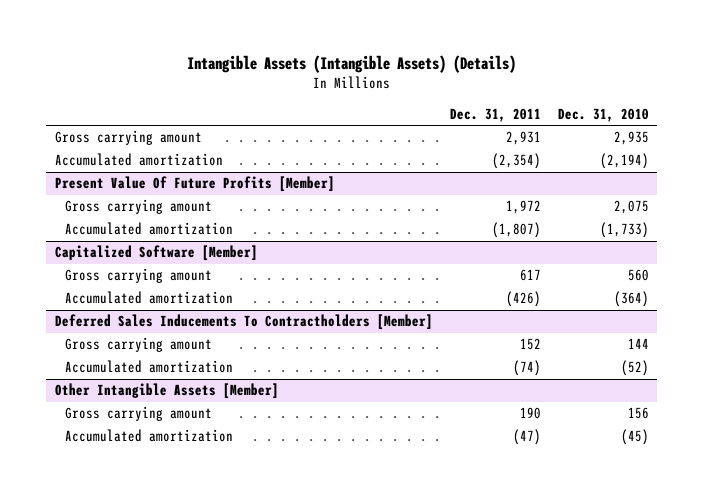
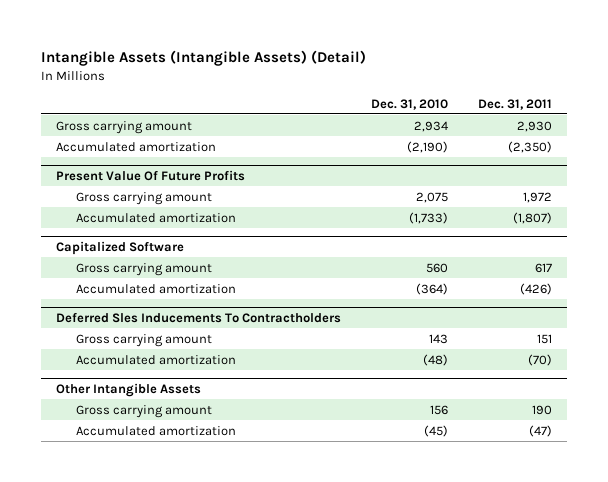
- Intangible Assets (Intangible Assets) (Details)
+ Intangible Assets (Intangible Assets) (Detail)
- | Dec. 31, 2011 | Dec. 31, 2010
+ | Dec. 31, 2010 | Dec. 31, 2011
- Gross carrying amount | 2,931 | 2,935
- Accumulated amortization | (2,354) | (2,194)
- Present Value Of Future Profits [Member]
+ Gross carrying amount | 2,934 | 2,930
+ Accumulated amortization | (2,190) | (2,350)
+ Present Value Of Future Profits
- Capitalized Software [Member]
+ Capitalized Software
- Deferred Sales Inducements To Contractholders [Member]
- Gross carrying amount | 152 | 144
- Accumulated amortization | (74) | (52)
- Other Intangible Assets [Member]
+ Deferred Sles Inducements To Contractholders
+ Gross carrying amount | 143 | 151
+ Accumulated amortization | (48) | (70)
+ Other Intangible Assets

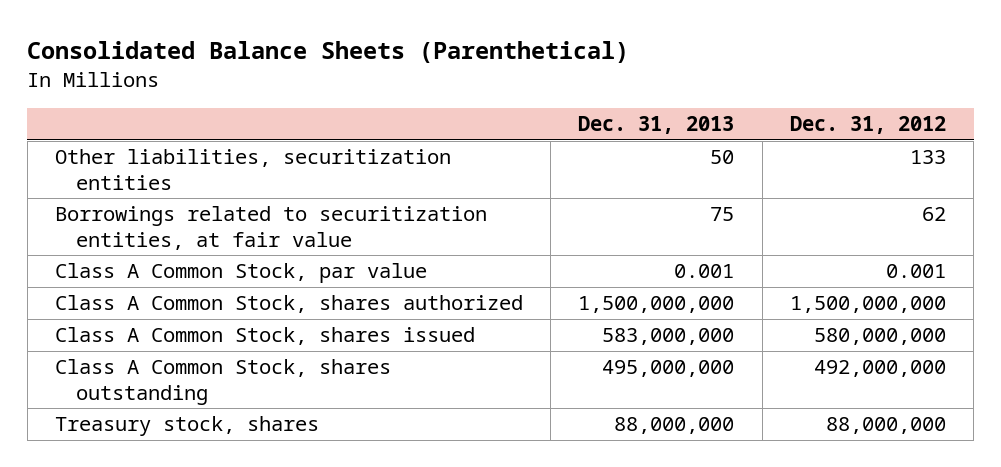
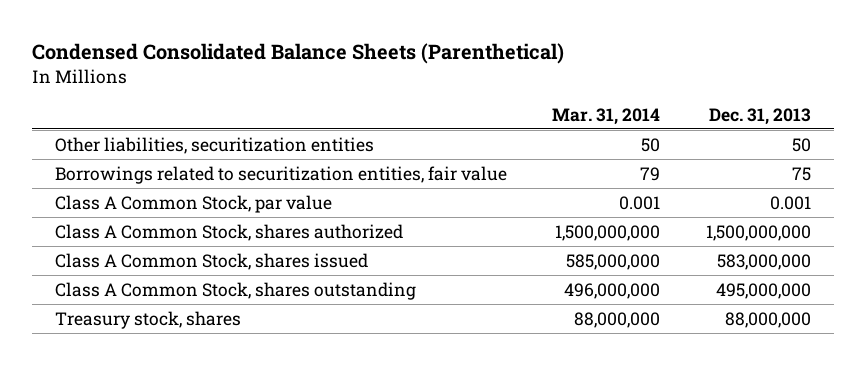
- Consolidated Balance Sheets (Parenthetical)
+ Condensed Consolidated Balance Sheets (Parenthetical)
- | Dec. 31, 2013 | Dec. 31, 2012
+ | Mar. 31, 2014 | Dec. 31, 2013
- Borrowings related to securitization entities, at fair value | 75 | 62
+ Borrowings related to securitization entities, fair value | 79 | 75

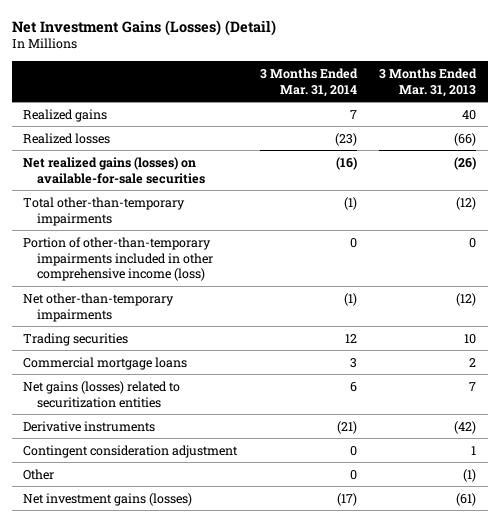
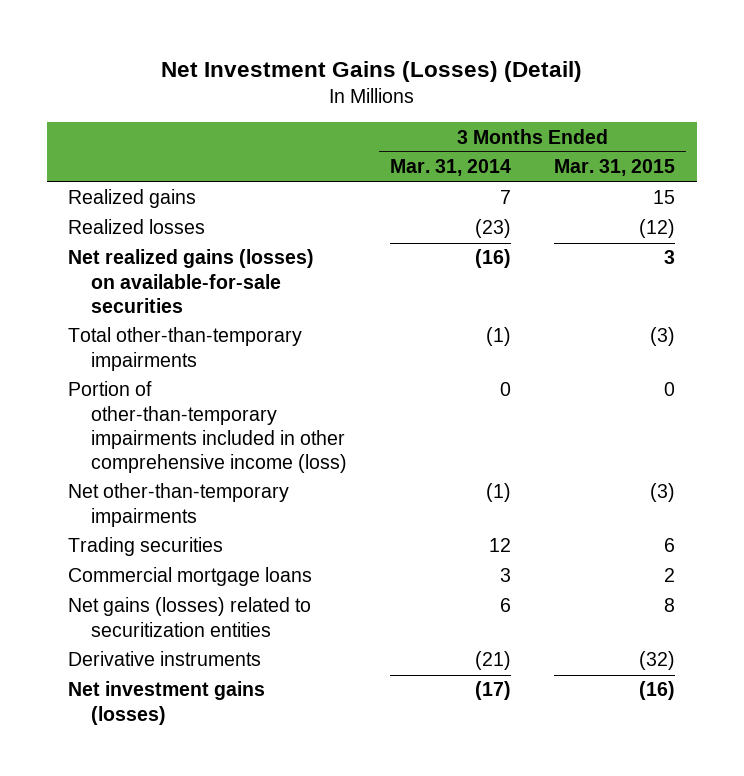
- | 3 Months Ended Mar. 31, 2014 | 3 Months Ended Mar. 31, 2013
+ | 3 Months Ended Mar. 31, 2014 | 3 Months Ended Mar. 31, 2015
- Contingent consideration adjustment | 0 | 1
- Other | 0 | (1)

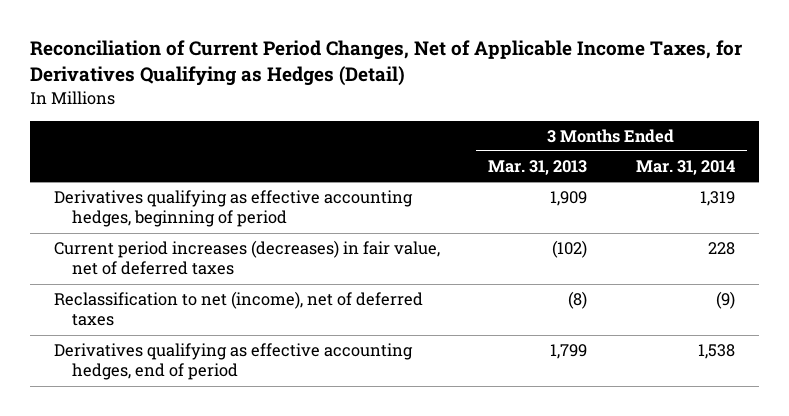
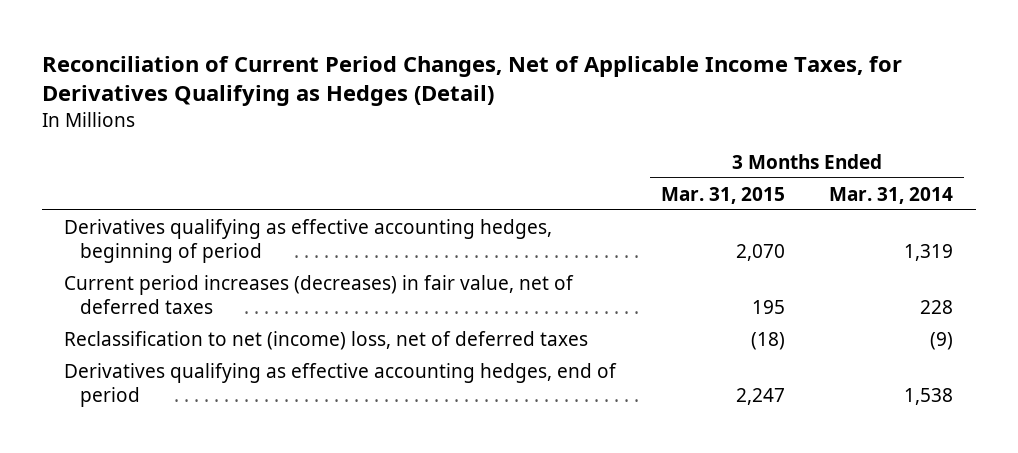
- | 3 Months Ended Mar. 31, 2013 | 3 Months Ended Mar. 31, 2014
+ | 3 Months Ended Mar. 31, 2015 | 3 Months Ended Mar. 31, 2014
- Reclassification to net (income), net of deferred taxes | (8) | (9)
+ Reclassification to net (income) loss, net of deferred taxes | (18) | (9)

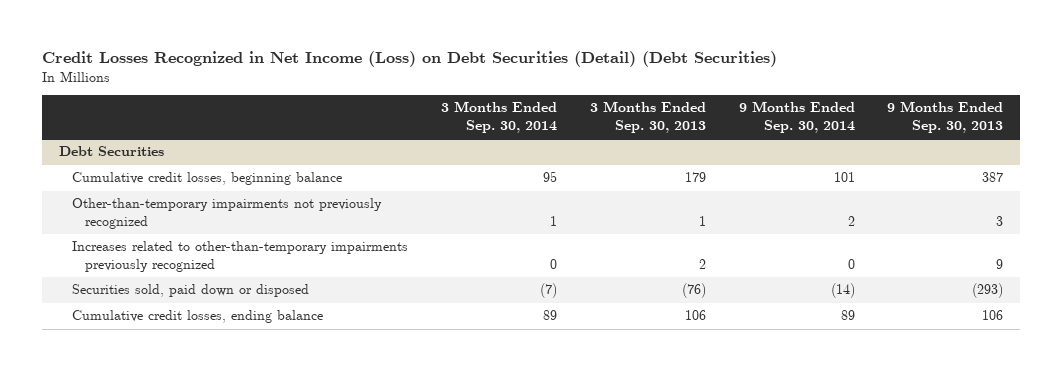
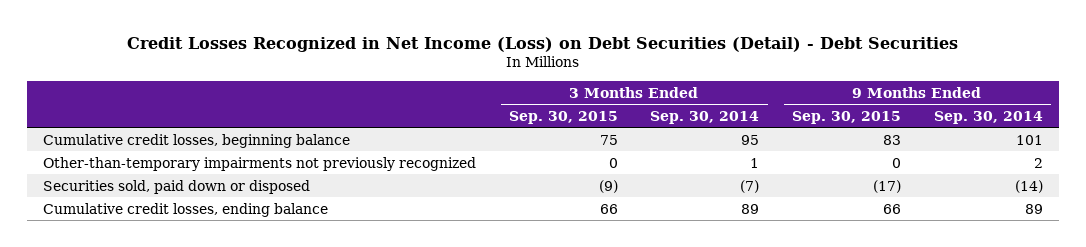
- Credit Losses Recognized in Net Income (Loss) on Debt Securities (Detail) (Debt Securities)
+ Credit Losses Recognized in Net Income (Loss) on Debt Securities (Detail) - Debt Securities
- | 3 Months Ended Sep. 30, 2014 | 3 Months Ended Sep. 30, 2013 | 9 Months Ended Sep. 30, 2014 | 9 Months Ended Sep. 30, 2013
+ | 3 Months Ended Sep. 30, 2015 | 3 Months Ended Sep. 30, 2014 | 9 Months Ended Sep. 30, 2015 | 9 Months Ended Sep. 30, 2014
- Debt Securities
- Increases related to other-than-temporary impairments previously recognized | 0 | 2 | 0 | 9

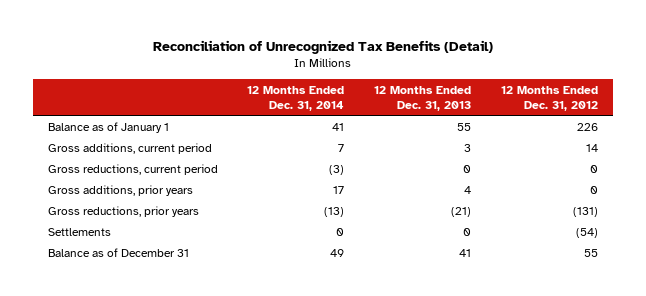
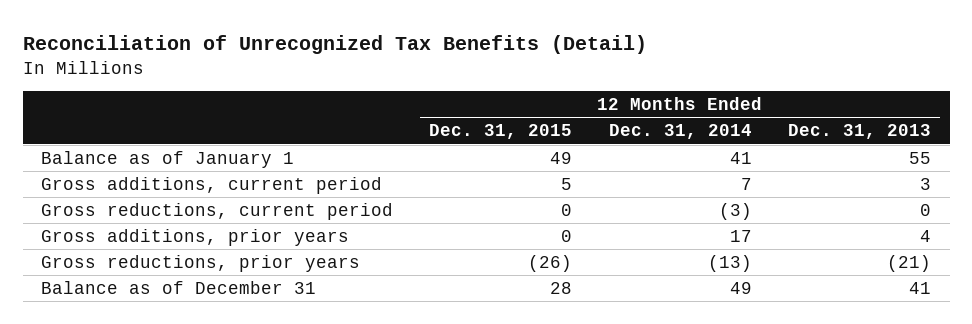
- | 12 Months Ended Dec. 31, 2014 | 12 Months Ended Dec. 31, 2013 | 12 Months Ended Dec. 31, 2012
+ | 12 Months Ended Dec. 31, 2015 | 12 Months Ended Dec. 31, 2014 | 12 Months Ended Dec. 31, 2013
- Settlements | 0 | 0 | (54)

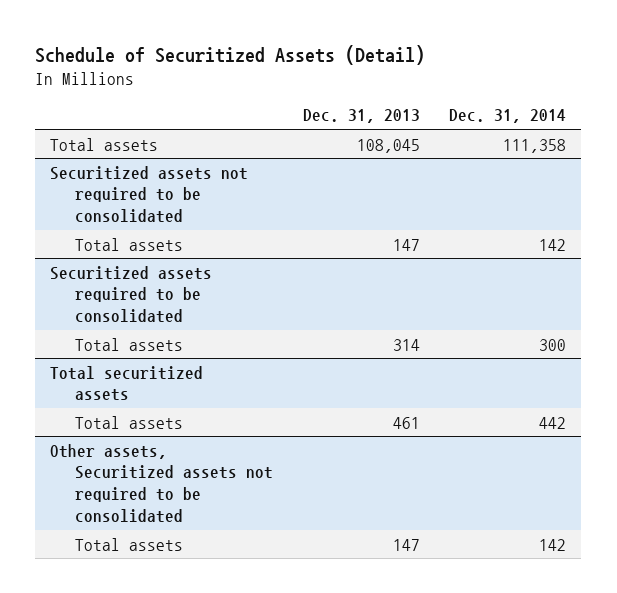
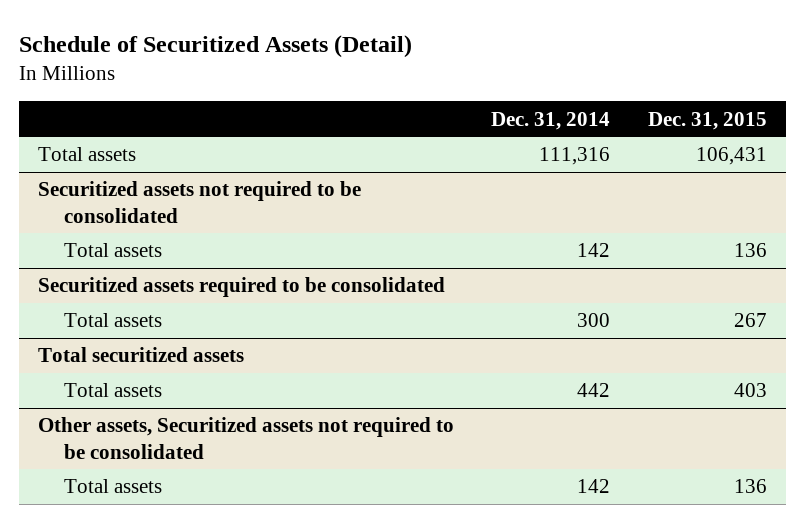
- | Dec. 31, 2013 | Dec. 31, 2014
+ | Dec. 31, 2014 | Dec. 31, 2015
- Total assets | 108,045 | 111,358
+ Total assets | 111,316 | 106,431

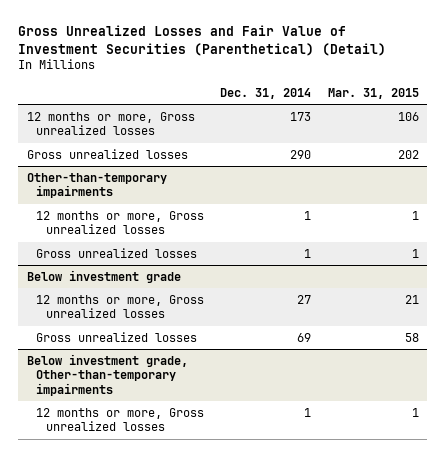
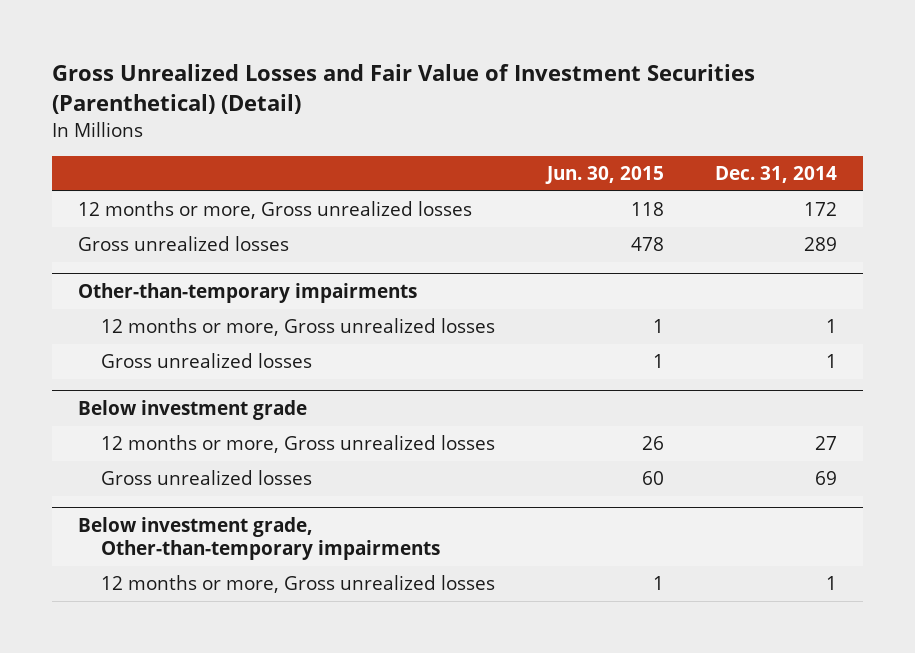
- | Dec. 31, 2014 | Mar. 31, 2015
+ | Jun. 30, 2015 | Dec. 31, 2014
- 12 months or more, Gross unrealized losses | 173 | 106
- Gross unrealized losses | 290 | 202
+ 12 months or more, Gross unrealized losses | 118 | 172
+ Gross unrealized losses | 478 | 289

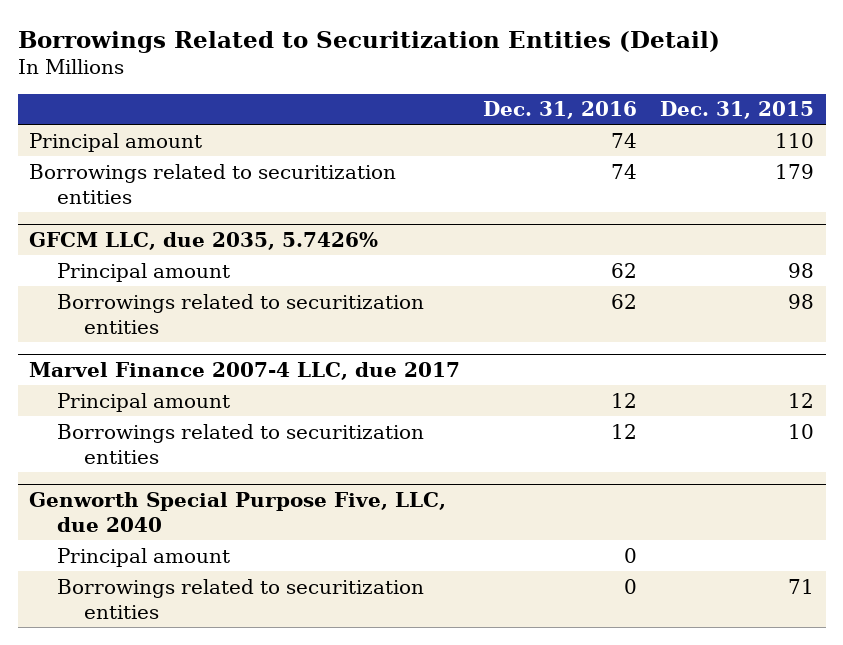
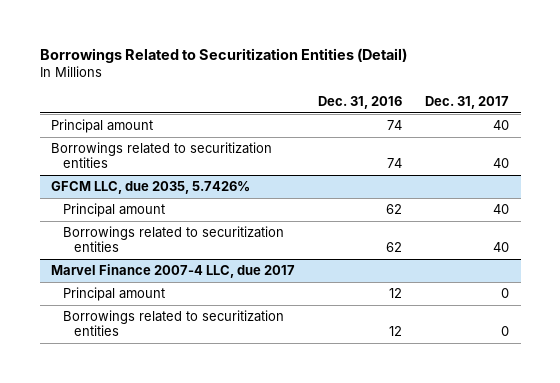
- | Dec. 31, 2016 | Dec. 31, 2015
+ | Dec. 31, 2016 | Dec. 31, 2017
- Genworth Special Purpose Five, LLC, due 2040
- Principal amount | 0 |
- Borrowings related to securitization entities | 0 | 71

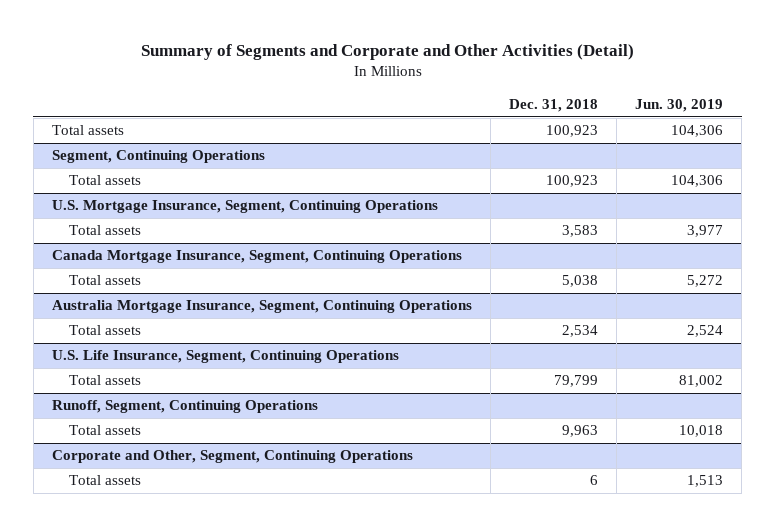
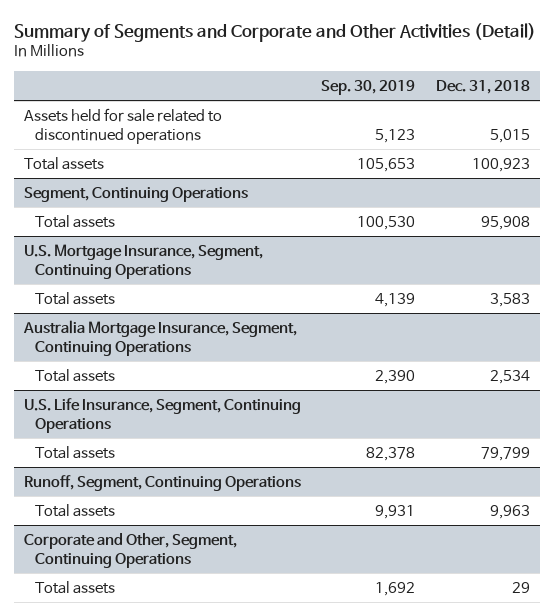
- | Dec. 31, 2018 | Jun. 30, 2019
+ | Sep. 30, 2019 | Dec. 31, 2018
+ Assets held for sale related to discontinued operations | 5,123 | 5,015
@ Segment, Continuing Operations
- Total assets | 100,923 | 104,306
+ Total assets | 100,530 | 95,908
- Canada Mortgage Insurance, Segment, Continuing Operations
- Total assets | 5,038 | 5,272
@ Corporate and Other, Segment, Continuing Operations
- Total assets | 6 | 1,513
+ Total assets | 1,692 | 29

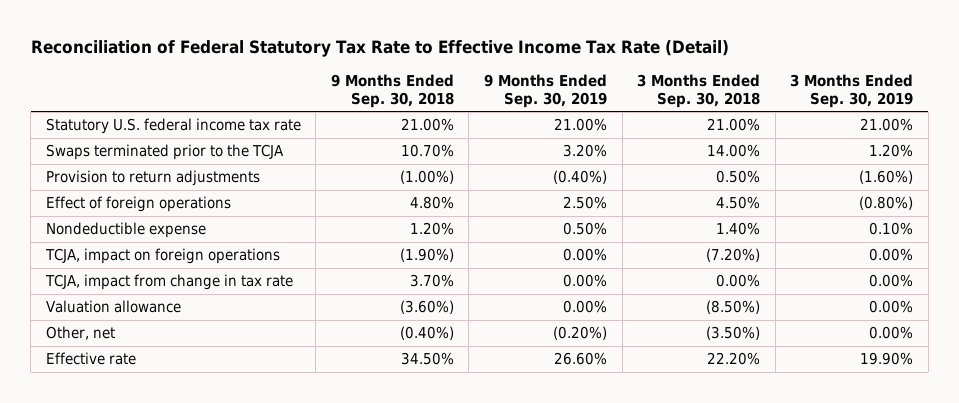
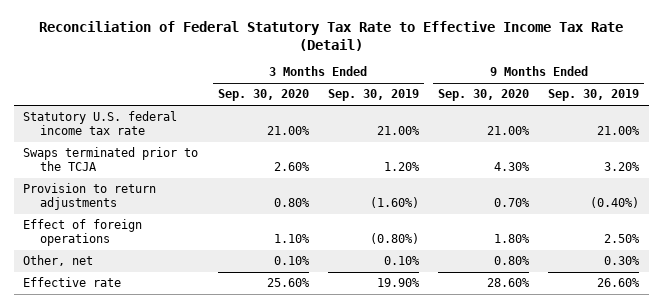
- | 9 Months Ended Sep. 30, 2018 | 9 Months Ended Sep. 30, 2019 | 3 Months Ended Sep. 30, 2018 | 3 Months Ended Sep. 30, 2019
+ | 3 Months Ended Sep. 30, 2020 | 3 Months Ended Sep. 30, 2019 | 9 Months Ended Sep. 30, 2020 | 9 Months Ended Sep. 30, 2019
- Nondeductible expense | 1.20% | 0.50% | 1.40% | 0.10%
- TCJA, impact on foreign operations | (1.90%) | 0.00% | (7.20%) | 0.00%
- TCJA, impact from change in tax rate | 3.70% | 0.00% | 0.00% | 0.00%
- Valuation allowance | (3.60%) | 0.00% | (8.50%) | 0.00%
- Other, net | (0.40%) | (0.20%) | (3.50%) | 0.00%
+ Other, net | 0.10% | 0.10% | 0.80% | 0.30%

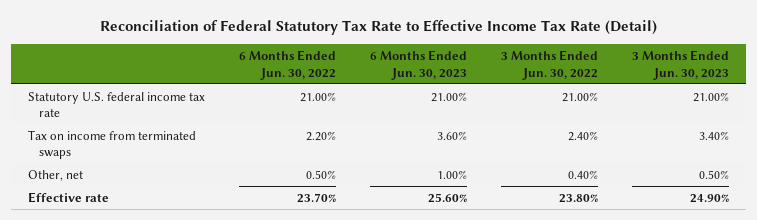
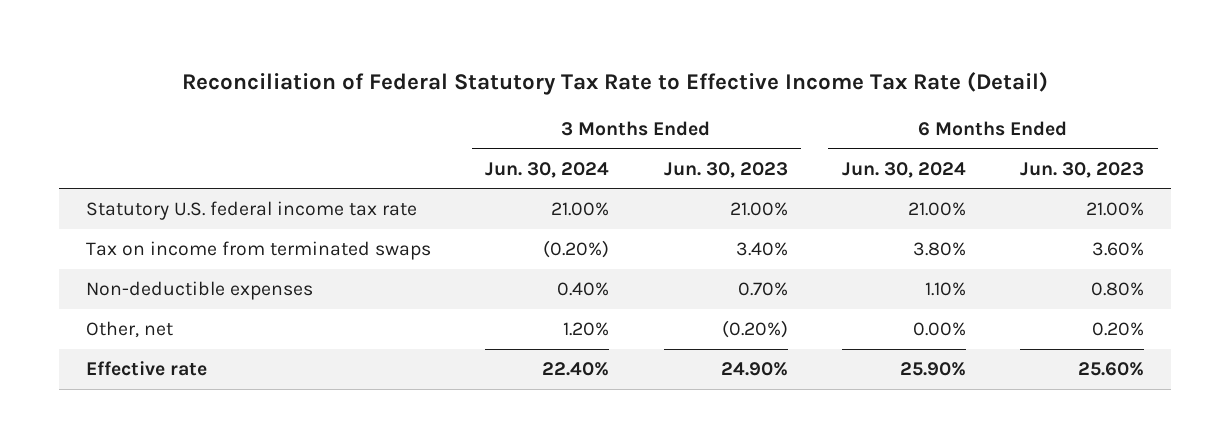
- | 6 Months Ended Jun. 30, 2022 | 6 Months Ended Jun. 30, 2023 | 3 Months Ended Jun. 30, 2022 | 3 Months Ended Jun. 30, 2023
+ | 3 Months Ended Jun. 30, 2024 | 3 Months Ended Jun. 30, 2023 | 6 Months Ended Jun. 30, 2024 | 6 Months Ended Jun. 30, 2023
- Other, net | 0.50% | 1.00% | 0.40% | 0.50%
+ Non-deductible expenses | 0.40% | 0.70% | 1.10% | 0.80%
+ Other, net | 1.20% | (0.20%) | 0.00% | 0.20%

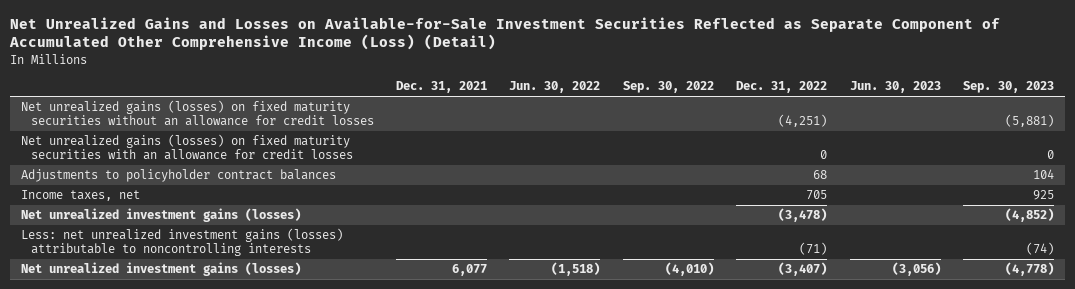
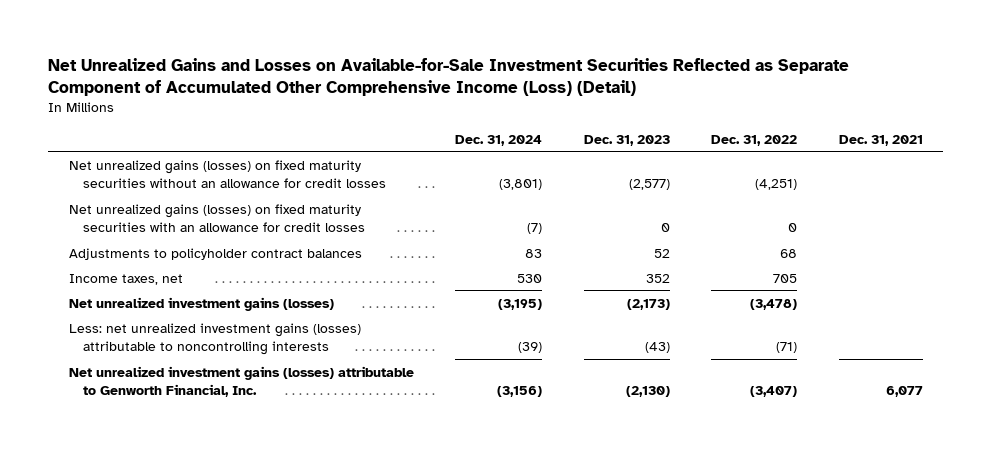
- | Dec. 31, 2021 | Jun. 30, 2022 | Sep. 30, 2022 | Dec. 31, 2022 | Jun. 30, 2023 | Sep. 30, 2023
+ | Dec. 31, 2024 | Dec. 31, 2023 | Dec. 31, 2022 | Dec. 31, 2021
- Net unrealized investment gains (losses) | 6,077 | (1,518) | (4,010) | (3,407) | (3,056) | (4,778)
+ Net unrealized investment gains (losses) attributable to Genworth Financial, Inc. | (3,156) | (2,130) | (3,407) | 6,077

